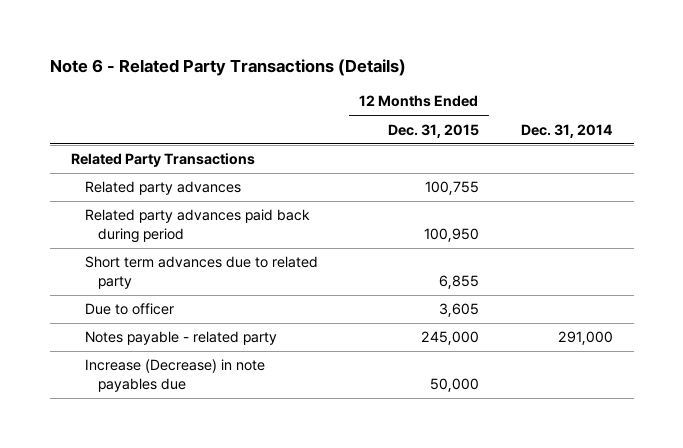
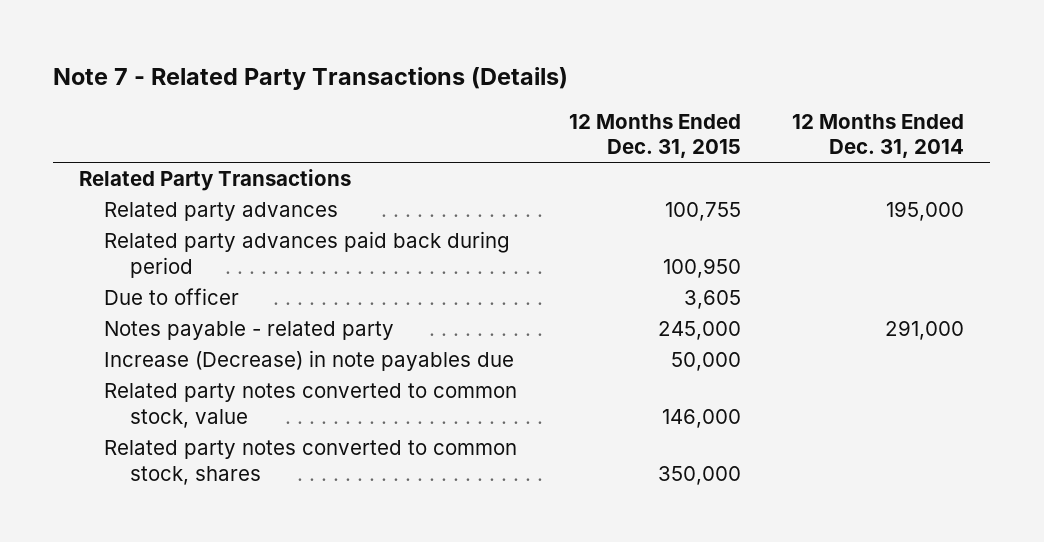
- Note 6 - Related Party Transactions (Details)
+ Note 7 - Related Party Transactions (Details)
- | 12 Months Ended Dec. 31, 2015 | Dec. 31, 2014
+ | 12 Months Ended Dec. 31, 2015 | 12 Months Ended Dec. 31, 2014
- Short term advances due to related party | 6,855 |
+ Related party notes converted to common stock, value | 146,000 |
+ Related party notes converted to common stock, shares | 350,000 |

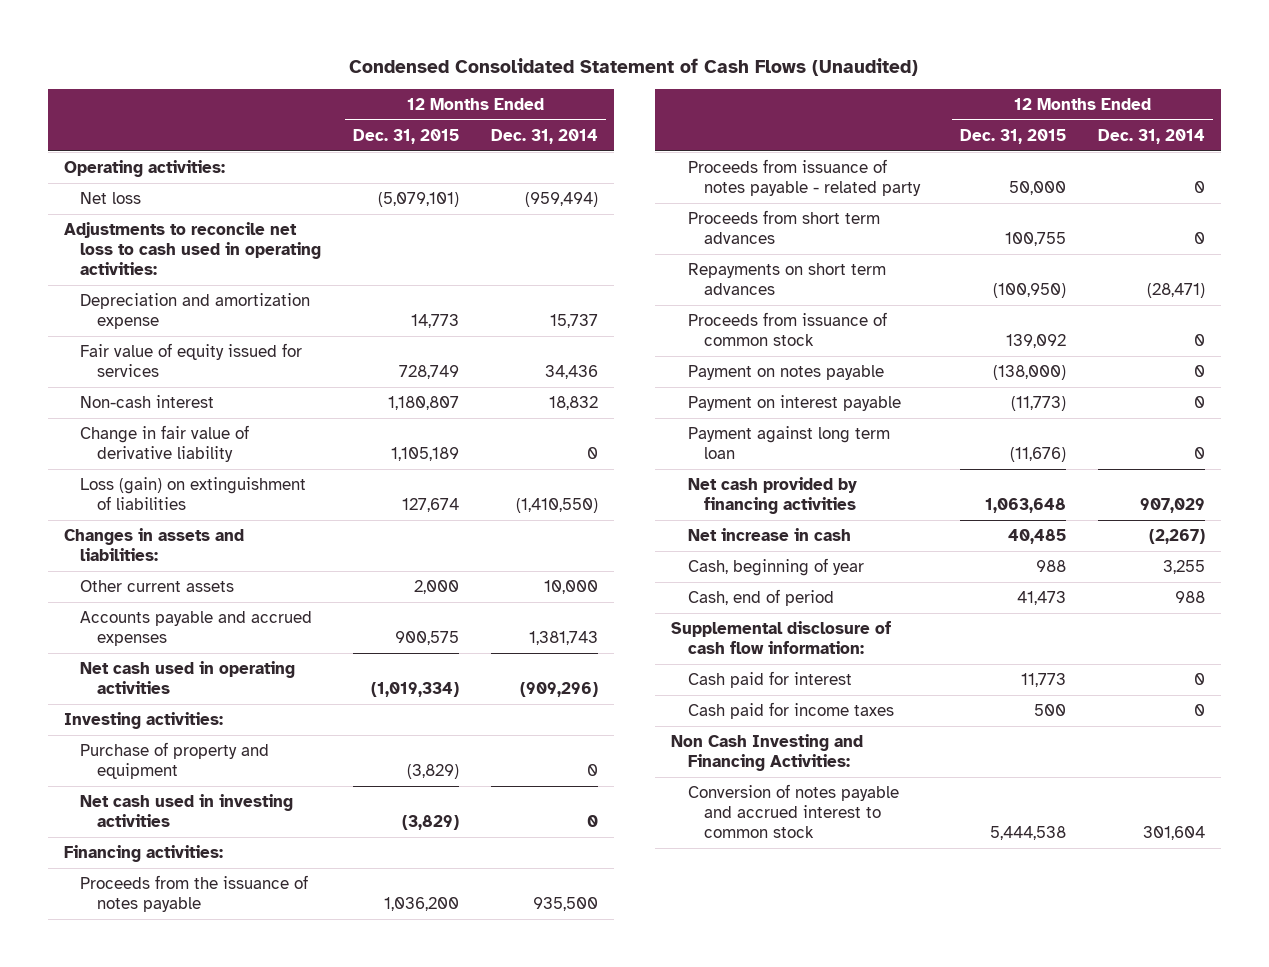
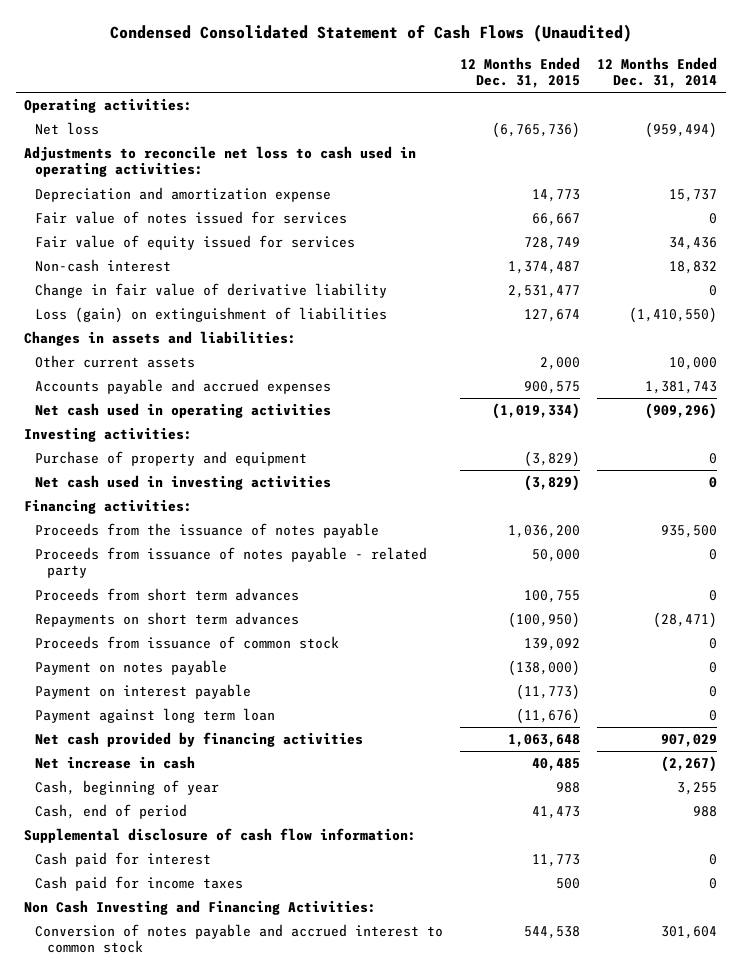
- Net loss | (5,079,101) | (959,494)
+ Net loss | (6,765,736) | (959,494)
+ Fair value of notes issued for services | 66,667 | 0
- Non-cash interest | 1,180,807 | 18,832
- Change in fair value of derivative liability | 1,105,189 | 0
+ Non-cash interest | 1,374,487 | 18,832
+ Change in fair value of derivative liability | 2,531,477 | 0
- Conversion of notes payable and accrued interest to common stock | 5,444,538 | 301,604
+ Conversion of notes payable and accrued interest to common stock | 544,538 | 301,604

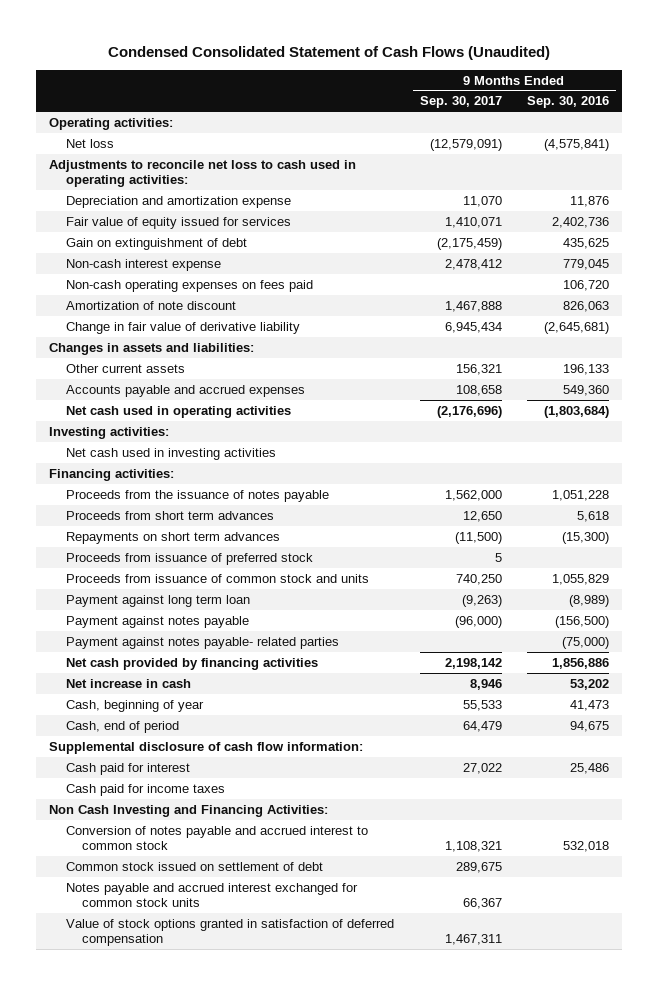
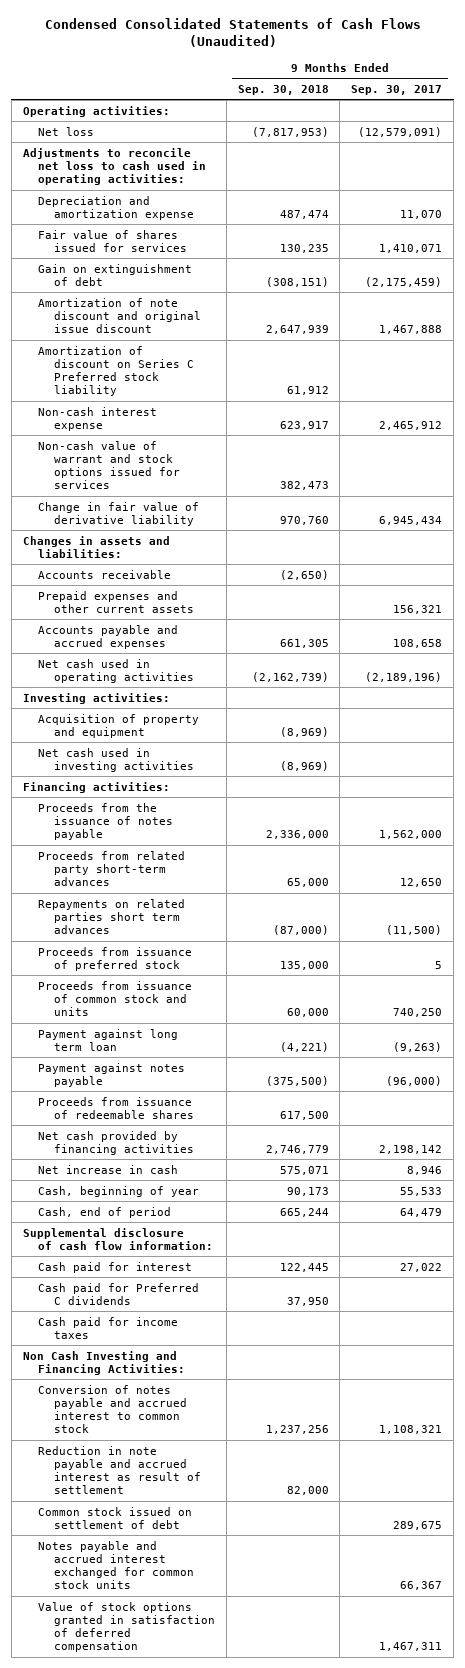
- Condensed Consolidated Statement of Cash Flows (Unaudited)
+ Condensed Consolidated Statements of Cash Flows (Unaudited)
- | 9 Months Ended Sep. 30, 2017 | 9 Months Ended Sep. 30, 2016
+ | 9 Months Ended Sep. 30, 2018 | 9 Months Ended Sep. 30, 2017
- Fair value of equity issued for services | 1,410,071 | 2,402,736
+ Fair value of shares issued for services | 130,235 | 1,410,071
- Non-cash interest expense | 2,478,412 | 779,045
- Non-cash operating expenses on fees paid | | 106,720
- Amortization of note discount | 1,467,888 | 826,063
+ Amortization of note discount and original issue discount | 2,647,939 | 1,467,888
+ Amortization of discount on Series C Preferred stock liability | 61,912 |
+ Non-cash interest expense | 623,917 | 2,465,912
+ Non-cash value of warrant and stock options issued for services | 382,473 |
- Other current assets | 156,321 | 196,133
+ Accounts receivable | (2,650) |
+ Prepaid expenses and other current assets | | 156,321
- Net cash used in operating activities | (2,176,696) | (1,803,684)
+ Net cash used in operating activities | (2,162,739) | (2,189,196)
+ Acquisition of property and equipment | (8,969) |
- Proceeds from short term advances | 12,650 | 5,618
- Repayments on short term advances | (11,500) | (15,300)
+ Proceeds from related party short-term advances | 65,000 | 12,650
+ Repayments on related parties short term advances | (87,000) | (11,500)
- Payment against notes payable- related parties | | (75,000)
+ Proceeds from issuance of redeemable shares | 617,500 |
+ Cash paid for Preferred C dividends | 37,950 |
+ Reduction in note payable and accrued interest as result of settlement | 82,000 |

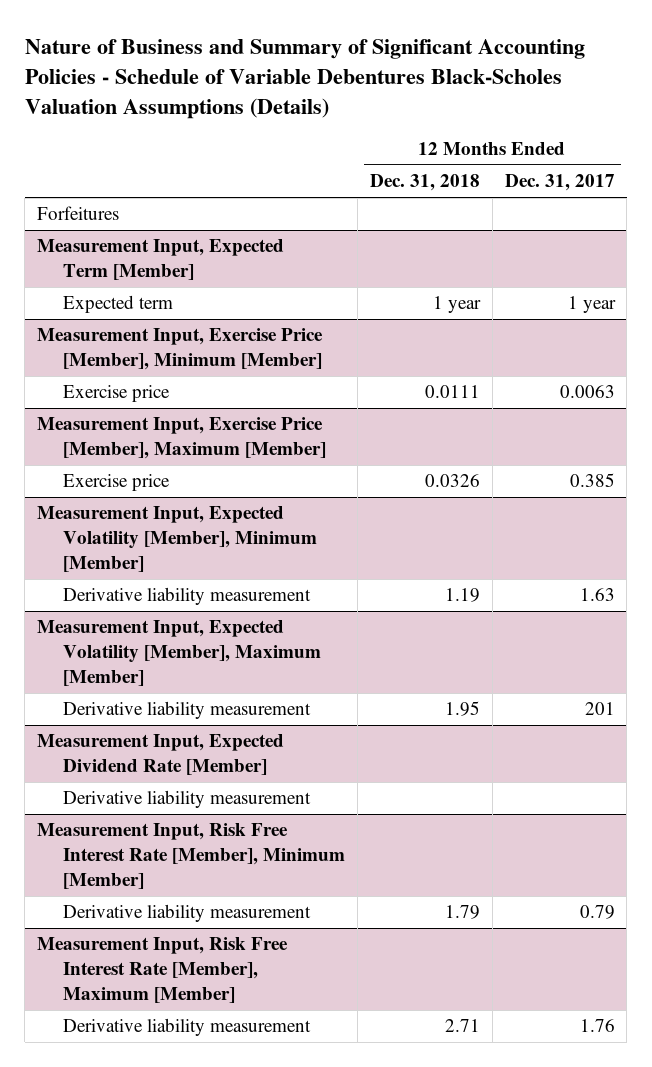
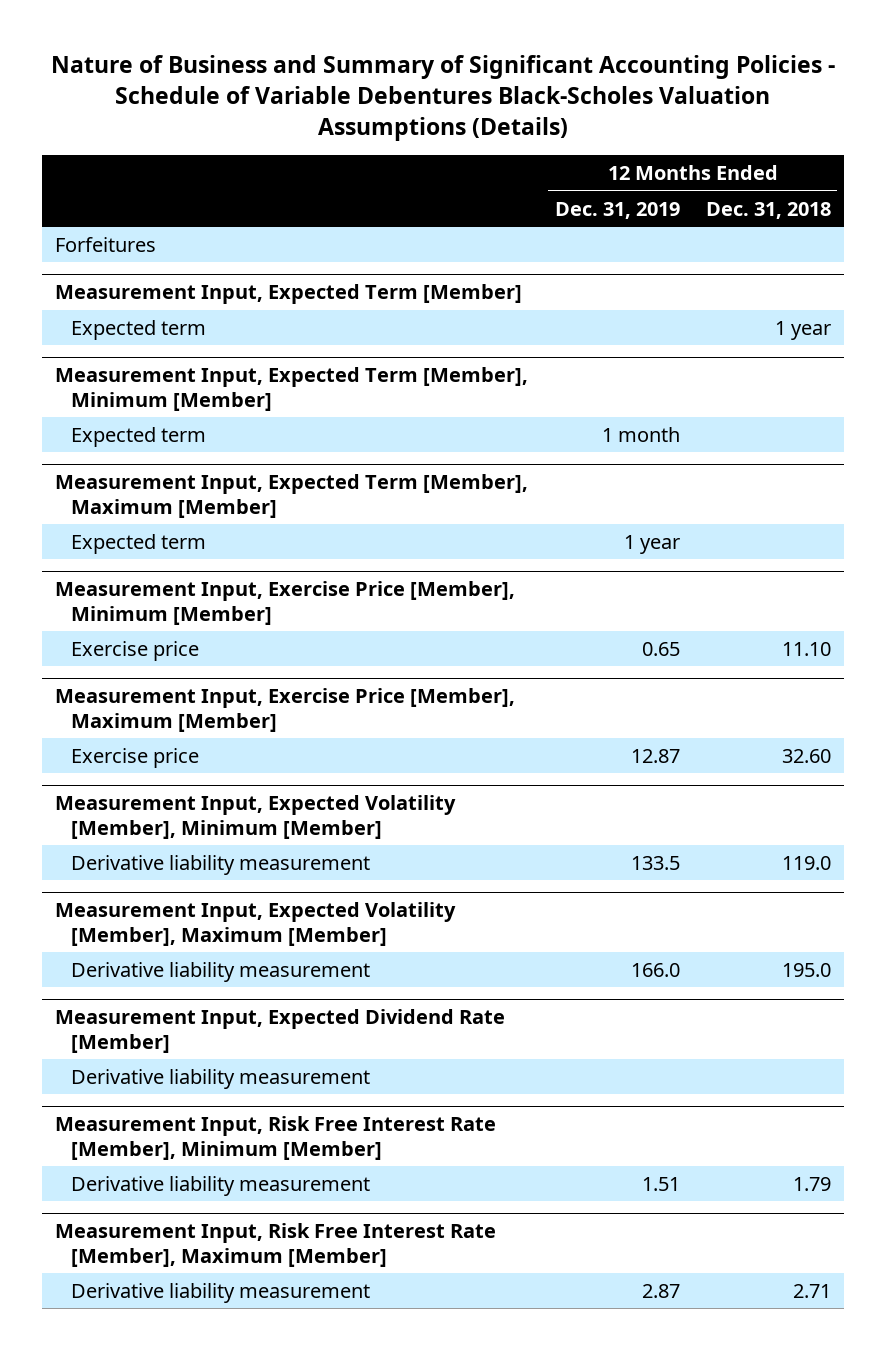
- | 12 Months Ended Dec. 31, 2018 | 12 Months Ended Dec. 31, 2017
+ | 12 Months Ended Dec. 31, 2019 | 12 Months Ended Dec. 31, 2018
+ Measurement Input, Expected Term [Member], Minimum [Member]
+ Expected term | 1 month |
+ Measurement Input, Expected Term [Member], Maximum [Member]
+ Expected term | 1 year |
@ Measurement Input, Exercise Price [Member], Minimum [Member]
- Exercise price | 0.0111 | 0.0063
+ Exercise price | 0.65 | 11.10
@ Measurement Input, Exercise Price [Member], Maximum [Member]
- Exercise price | 0.0326 | 0.385
+ Exercise price | 12.87 | 32.60
@ Measurement Input, Expected Volatility [Member], Minimum [Member]
- Derivative liability measurement | 1.19 | 1.63
+ Derivative liability measurement | 133.5 | 119.0
@ Measurement Input, Expected Volatility [Member], Maximum [Member]
- Derivative liability measurement | 1.95 | 201
+ Derivative liability measurement | 166.0 | 195.0

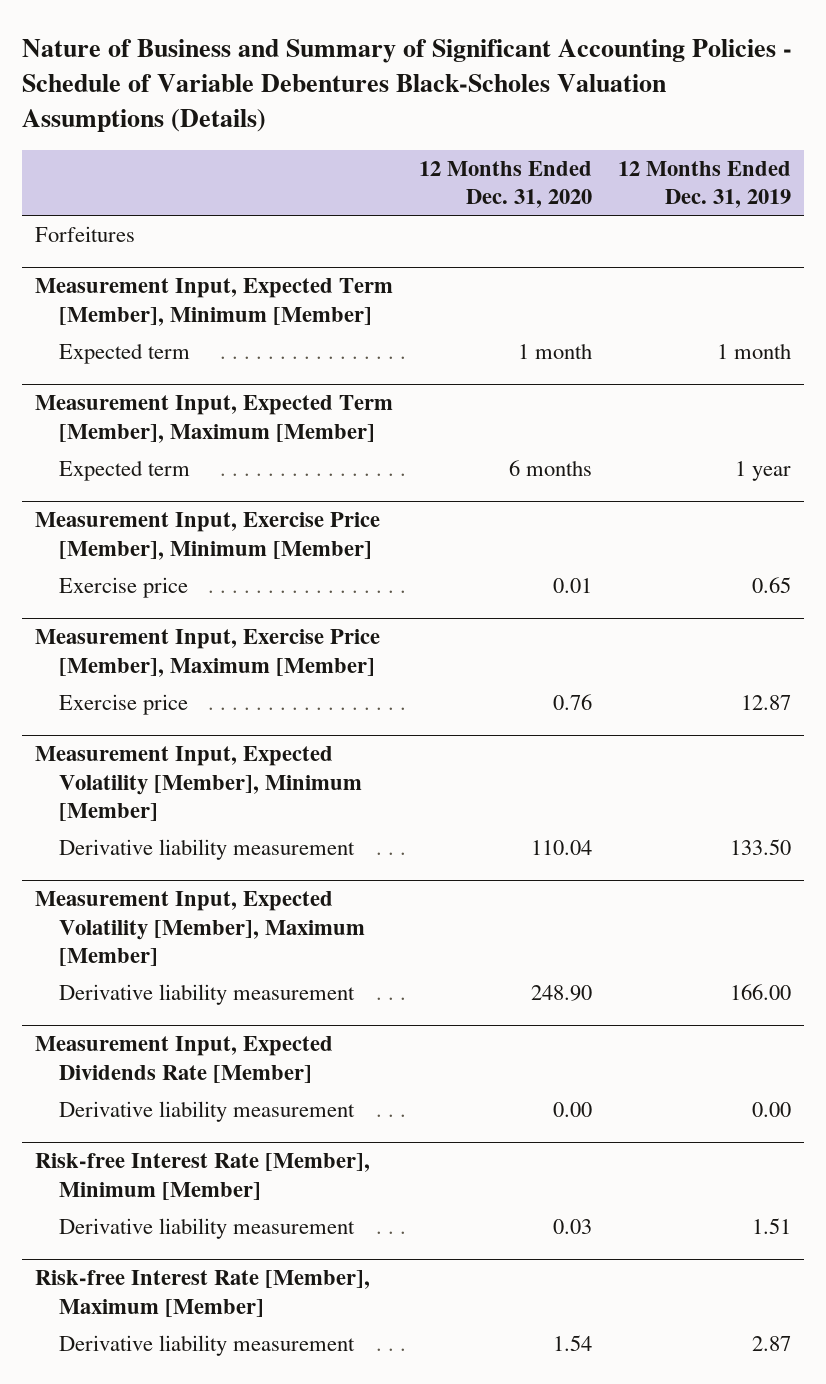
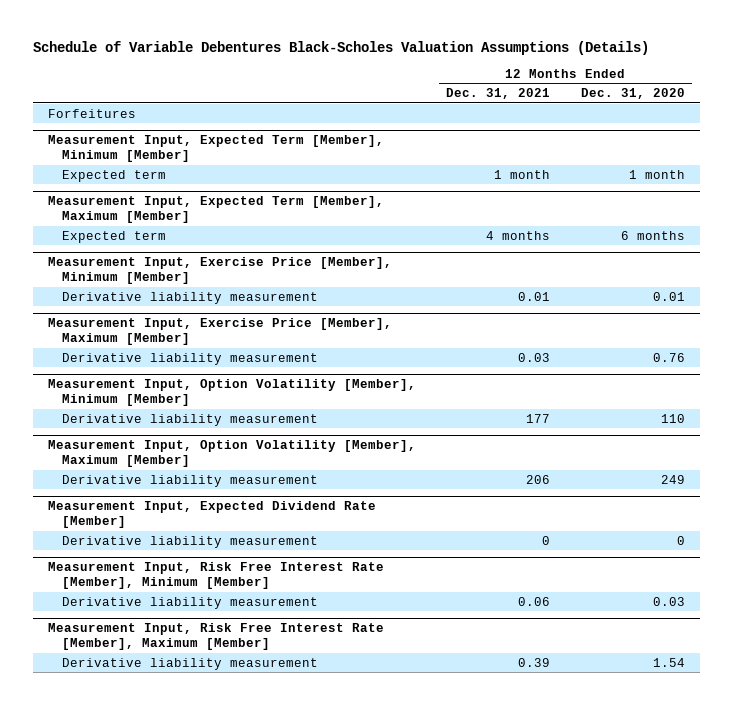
- Nature of Business and Summary of Significant Accounting Policies - Schedule of Variable Debentures Black-Scholes Valuation Assumptions (Details)
+ Schedule of Variable Debentures Black-Scholes Valuation Assumptions (Details)
- | 12 Months Ended Dec. 31, 2020 | 12 Months Ended Dec. 31, 2019
+ | 12 Months Ended Dec. 31, 2021 | 12 Months Ended Dec. 31, 2020
@ Measurement Input, Exercise Price [Member], Minimum [Member]
- Exercise price | 0.01 | 0.65
+ Derivative liability measurement | 0.01 | 0.01
@ Measurement Input, Exercise Price [Member], Maximum [Member]
- Exercise price | 0.76 | 12.87
- Measurement Input, Expected Volatility [Member], Minimum [Member]
- Derivative liability measurement | 110.04 | 133.50
- Measurement Input, Expected Volatility [Member], Maximum [Member]
- Derivative liability measurement | 248.90 | 166.00
- Measurement Input, Expected Dividends Rate [Member]
- Derivative liability measurement | 0.00 | 0.00
- Risk-free Interest Rate [Member], Minimum [Member]
@ Measurement Input, Exercise Price [Member], Maximum [Member]
+ Derivative liability measurement | 0.03 | 0.76
+ Measurement Input, Option Volatility [Member], Minimum [Member]
+ Derivative liability measurement | 177 | 110
+ Measurement Input, Option Volatility [Member], Maximum [Member]
+ Derivative liability measurement | 206 | 249
+ Measurement Input, Expected Dividend Rate [Member]
+ Derivative liability measurement | 0 | 0
+ Measurement Input, Risk Free Interest Rate [Member], Minimum [Member]
- Risk-free Interest Rate [Member], Maximum [Member]
+ Measurement Input, Risk Free Interest Rate [Member], Maximum [Member]

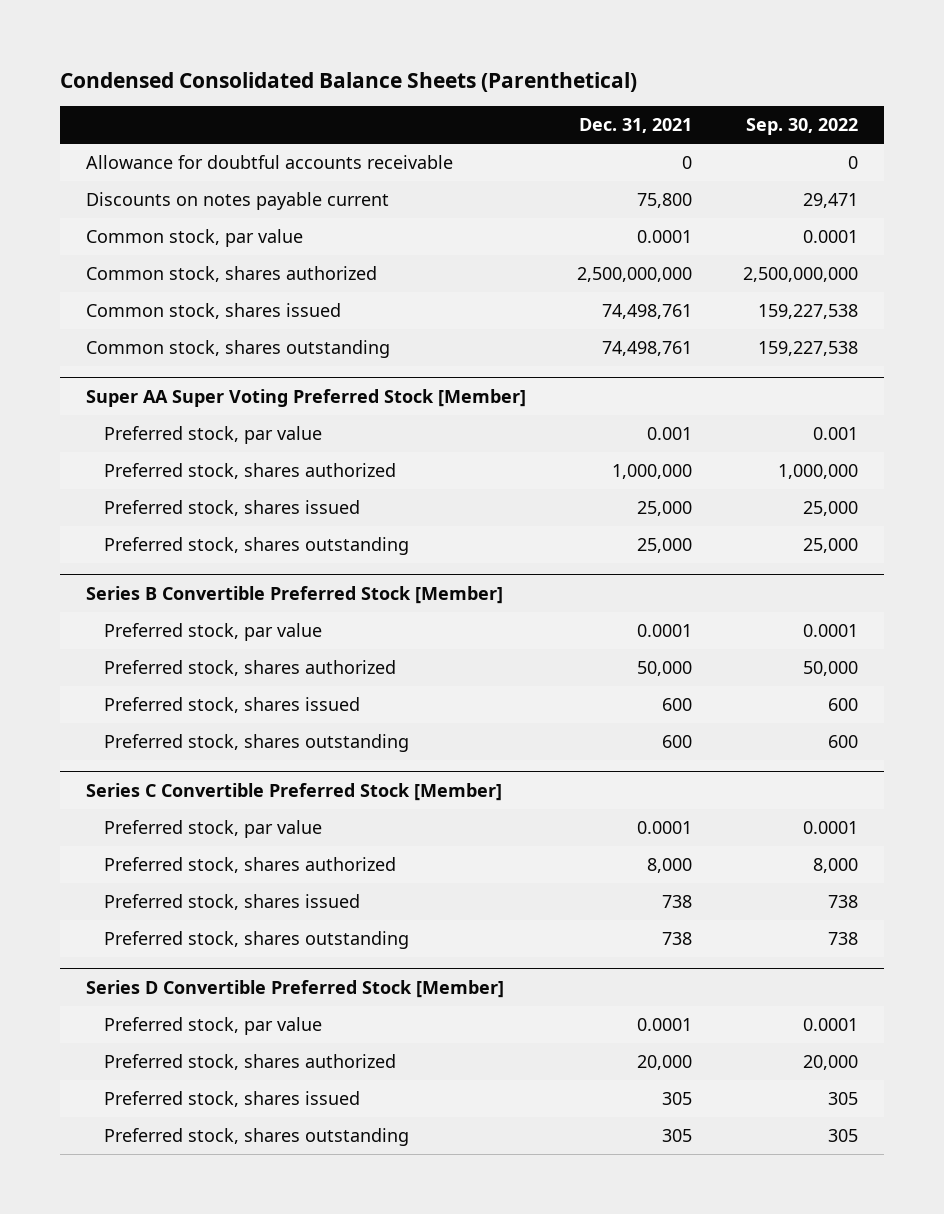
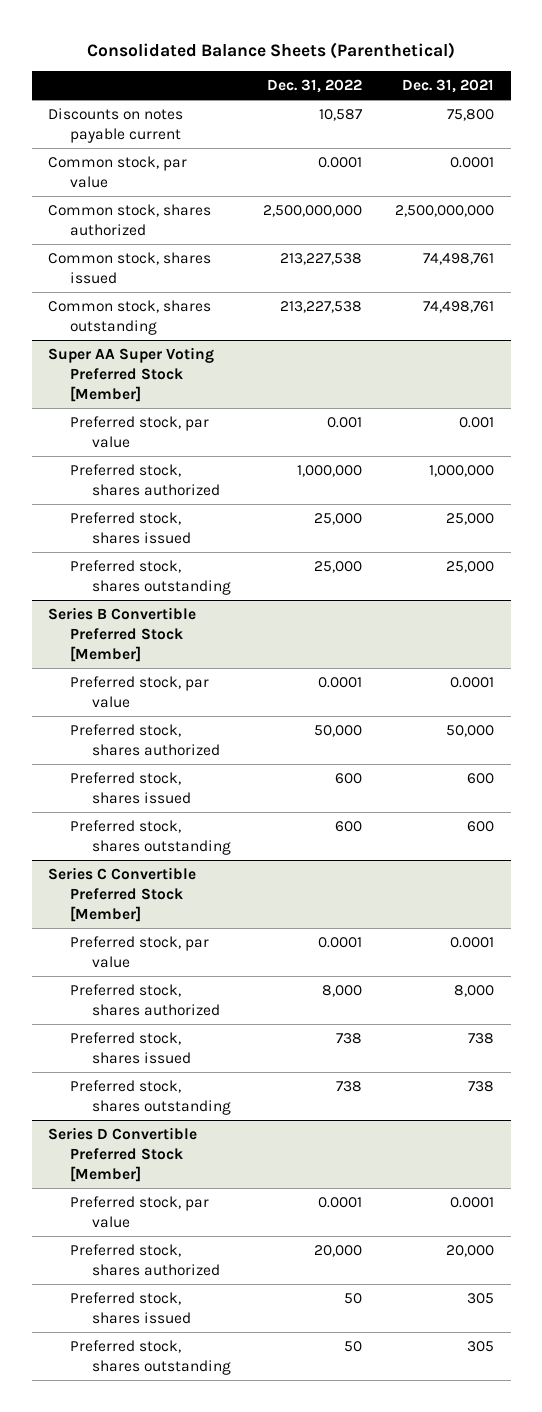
- Condensed Consolidated Balance Sheets (Parenthetical)
+ Consolidated Balance Sheets (Parenthetical)
- | Dec. 31, 2021 | Sep. 30, 2022
+ | Dec. 31, 2022 | Dec. 31, 2021
- Allowance for doubtful accounts receivable | 0 | 0

